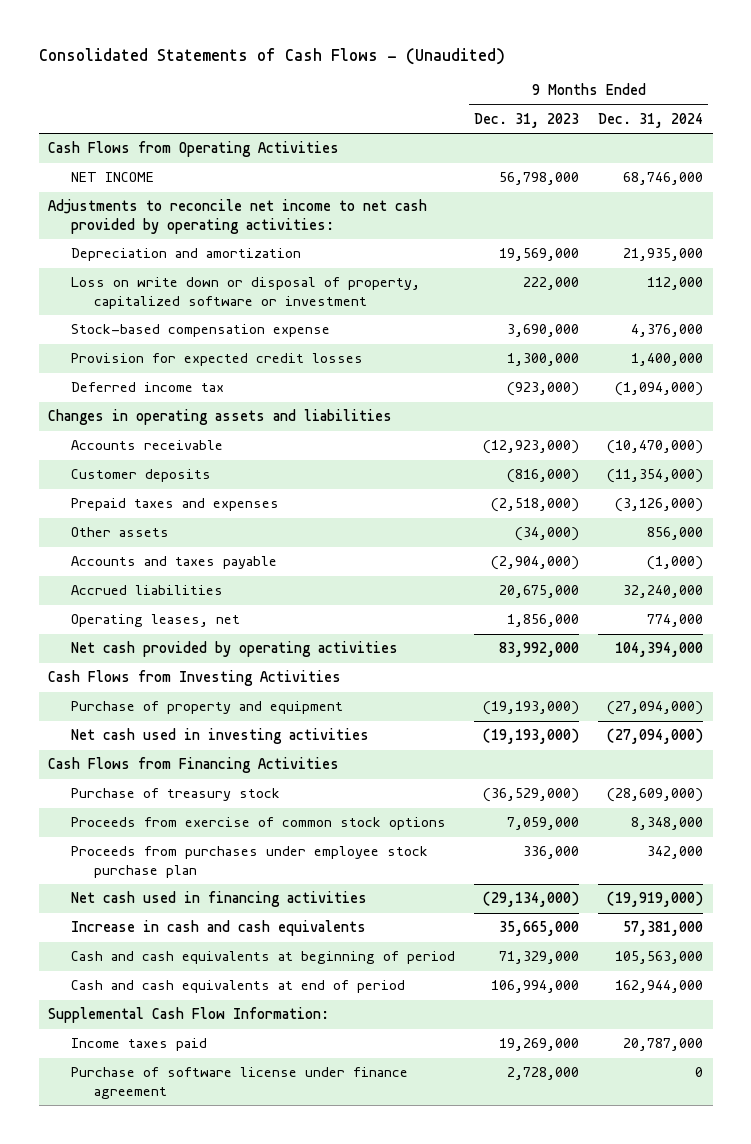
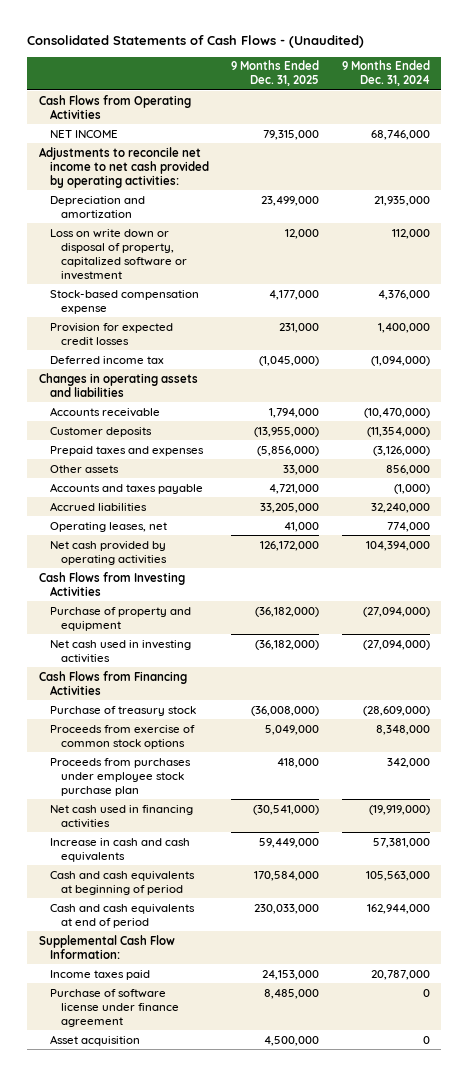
- | 9 Months Ended Dec. 31, 2023 | 9 Months Ended Dec. 31, 2024
+ | 9 Months Ended Dec. 31, 2025 | 9 Months Ended Dec. 31, 2024
+ Asset acquisition | 4,500,000 | 0

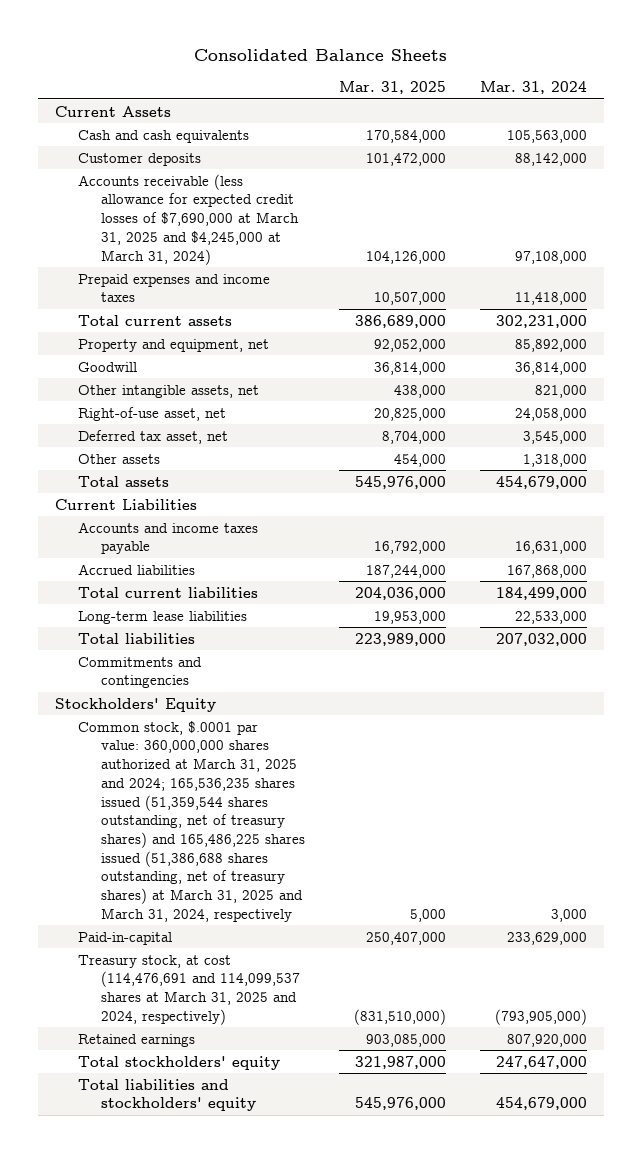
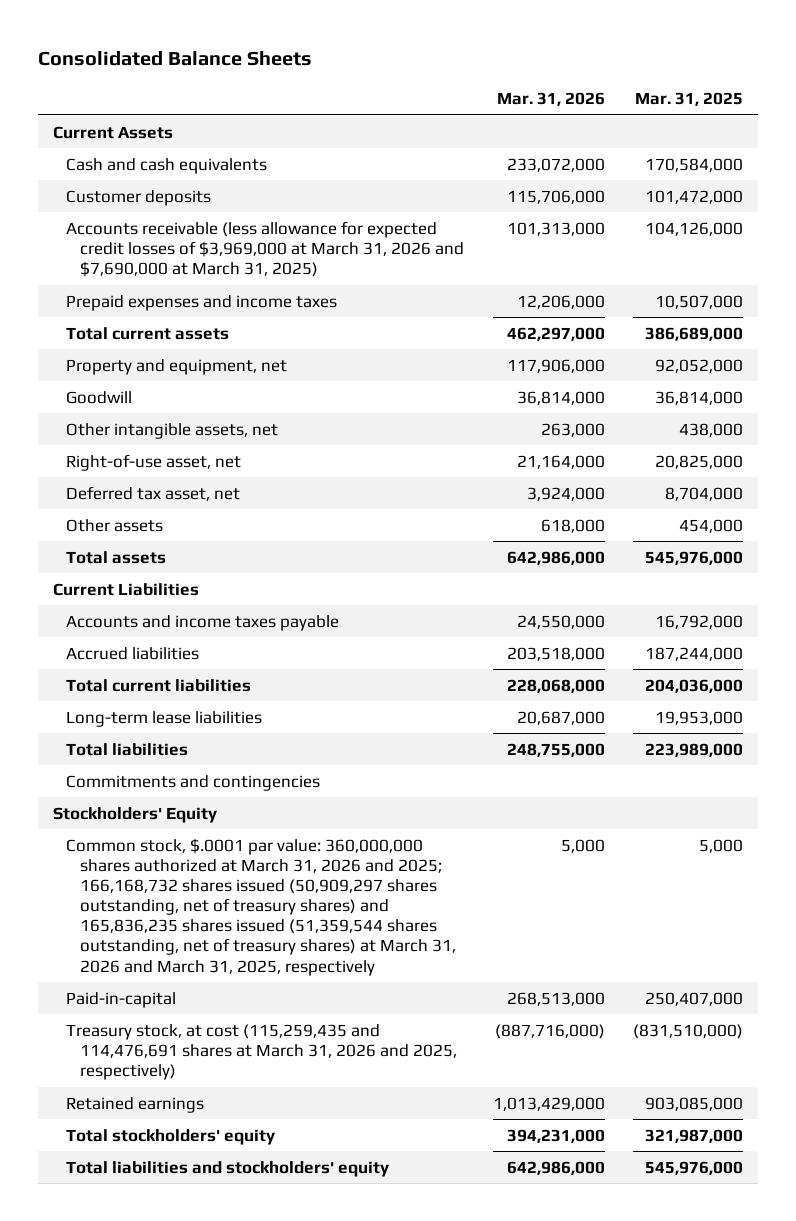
- | Mar. 31, 2025 | Mar. 31, 2024
+ | Mar. 31, 2026 | Mar. 31, 2025
- Accounts receivable (less allowance for expected credit losses of $7,690,000 at March 31, 2025 and $4,245,000 at March 31, 2024) | 104,126,000 | 97,108,000
+ Accounts receivable (less allowance for expected credit losses of $3,969,000 at March 31, 2026 and $7,690,000 at March 31, 2025) | 101,313,000 | 104,126,000
- Common stock, $.0001 par value: 360,000,000 shares authorized at March 31, 2025 and 2024; 165,536,235 shares issued (51,359,544 shares outstanding, net of treasury shares) and 165,486,225 shares issued (51,386,688 shares outstanding, net of treasury shares) at March 31, 2025 and March 31, 2024, respectively | 5,000 | 3,000
+ Common stock, $.0001 par value: 360,000,000 shares authorized at March 31, 2026 and 2025; 166,168,732 shares issued (50,909,297 shares outstanding, net of treasury shares) and 165,836,235 shares issued (51,359,544 shares outstanding, net of treasury shares) at March 31, 2026 and March 31, 2025, respectively | 5,000 | 5,000
- Treasury stock, at cost (114,476,691 and 114,099,537 shares at March 31, 2025 and 2024, respectively) | (831,510,000) | (793,905,000)
+ Treasury stock, at cost (115,259,435 and 114,476,691 shares at March 31, 2026 and 2025, respectively) | (887,716,000) | (831,510,000)

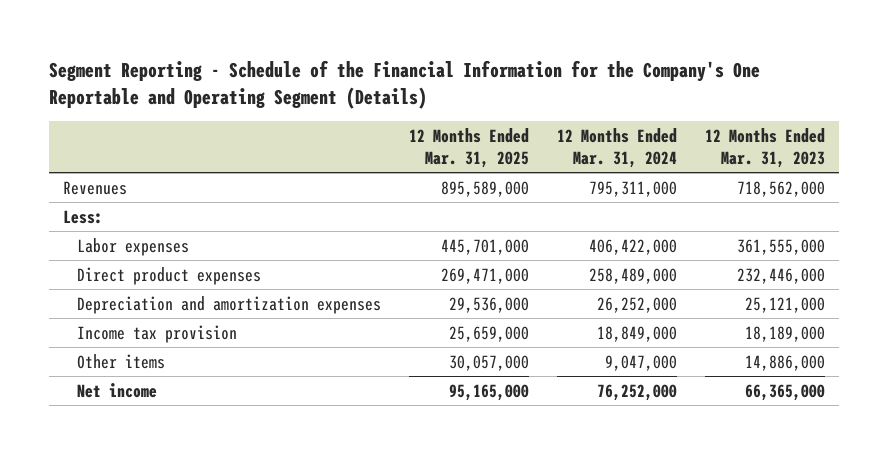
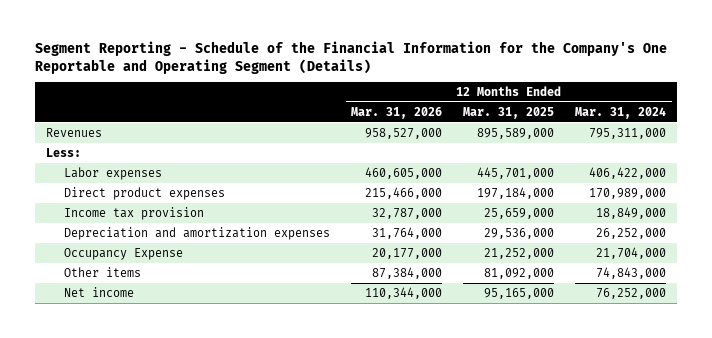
- | 12 Months Ended Mar. 31, 2025 | 12 Months Ended Mar. 31, 2024 | 12 Months Ended Mar. 31, 2023
+ | 12 Months Ended Mar. 31, 2026 | 12 Months Ended Mar. 31, 2025 | 12 Months Ended Mar. 31, 2024
- Direct product expenses | 269,471,000 | 258,489,000 | 232,446,000
+ Direct product expenses | 215,466,000 | 197,184,000 | 170,989,000
- Other items | 30,057,000 | 9,047,000 | 14,886,000
moved down: Depreciation and amortization expenses | 31,764,000 | 29,536,000 | 26,252,000
+ Occupancy Expense | 20,177,000 | 21,252,000 | 21,704,000
+ Other items | 87,384,000 | 81,092,000 | 74,843,000

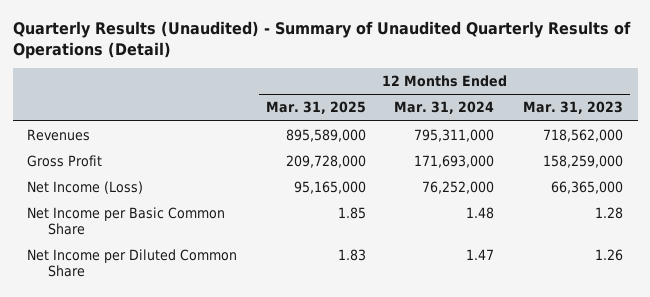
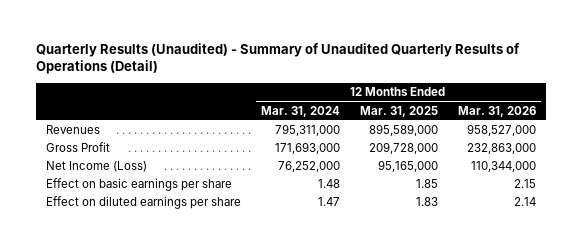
- | 12 Months Ended Mar. 31, 2025 | 12 Months Ended Mar. 31, 2024 | 12 Months Ended Mar. 31, 2023
+ | 12 Months Ended Mar. 31, 2024 | 12 Months Ended Mar. 31, 2025 | 12 Months Ended Mar. 31, 2026
- Net Income per Basic Common Share | 1.85 | 1.48 | 1.28
- Net Income per Diluted Common Share | 1.83 | 1.47 | 1.26
+ Effect on basic earnings per share | 1.48 | 1.85 | 2.15
+ Effect on diluted earnings per share | 1.47 | 1.83 | 2.14

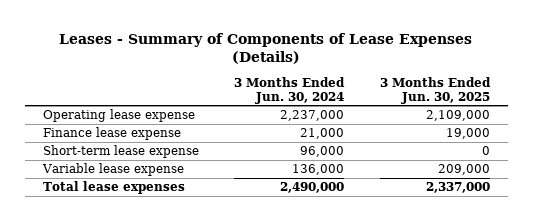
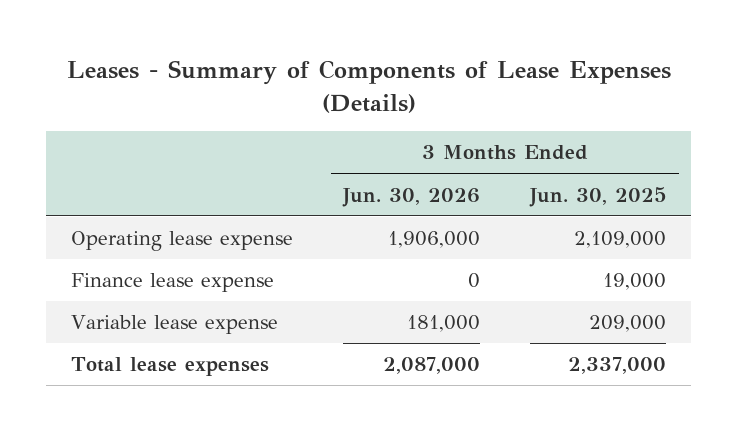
- | 3 Months Ended Jun. 30, 2024 | 3 Months Ended Jun. 30, 2025
+ | 3 Months Ended Jun. 30, 2026 | 3 Months Ended Jun. 30, 2025
- Short-term lease expense | 96,000 | 0

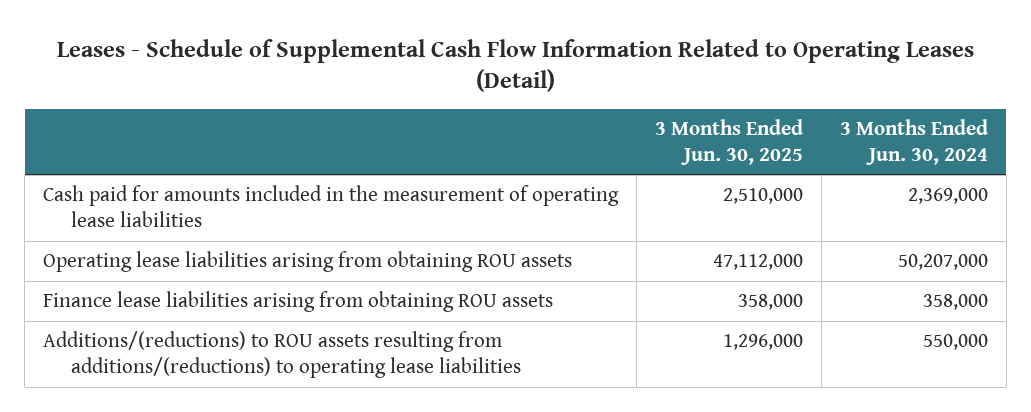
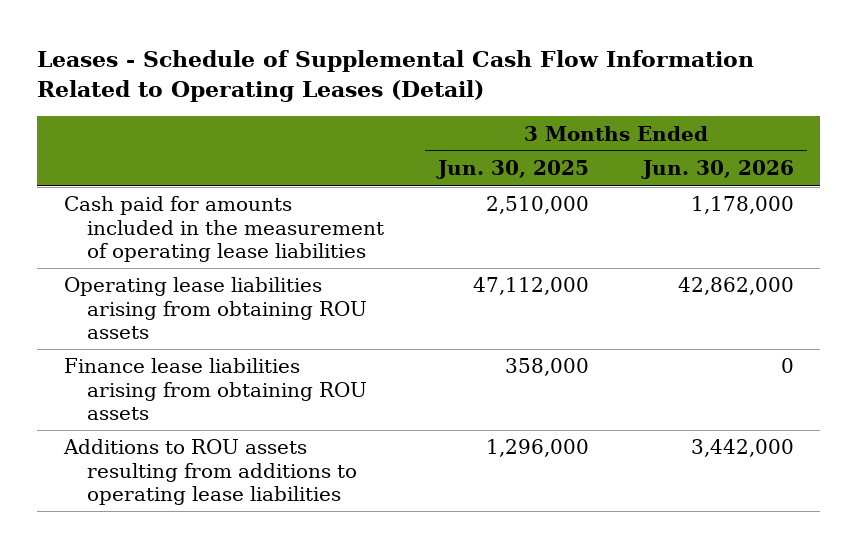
- | 3 Months Ended Jun. 30, 2025 | 3 Months Ended Jun. 30, 2024
+ | 3 Months Ended Jun. 30, 2025 | 3 Months Ended Jun. 30, 2026
- Additions/(reductions) to ROU assets resulting from additions/(reductions) to operating lease liabilities | 1,296,000 | 550,000
+ Additions to ROU assets resulting from additions to operating lease liabilities | 1,296,000 | 3,442,000

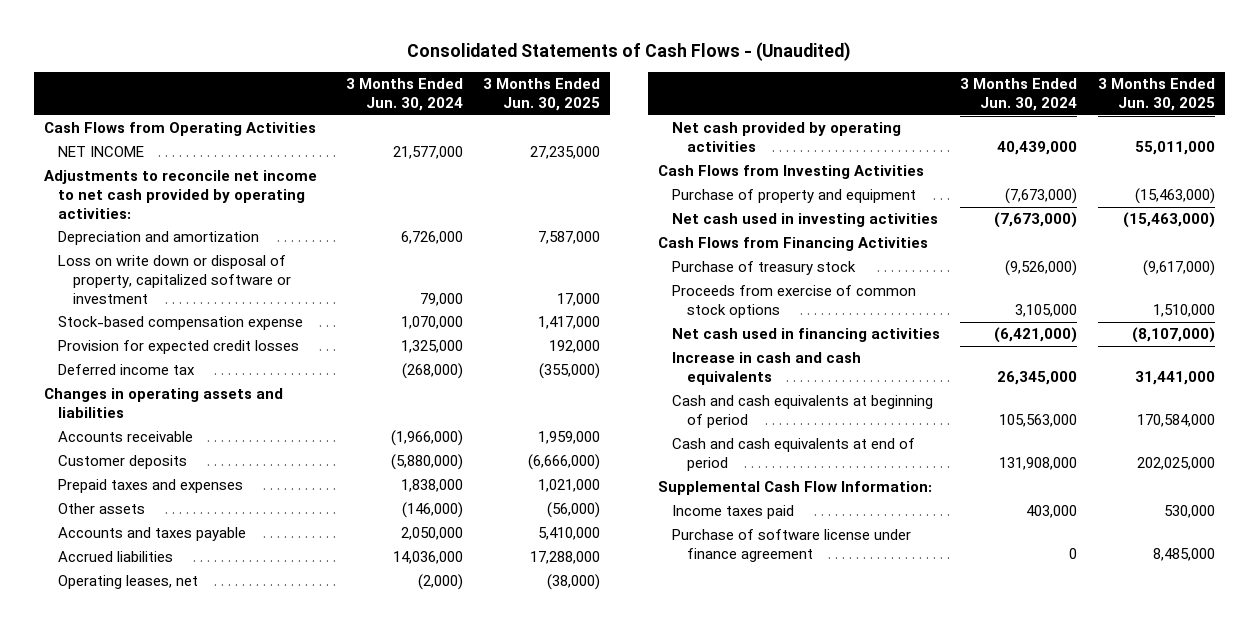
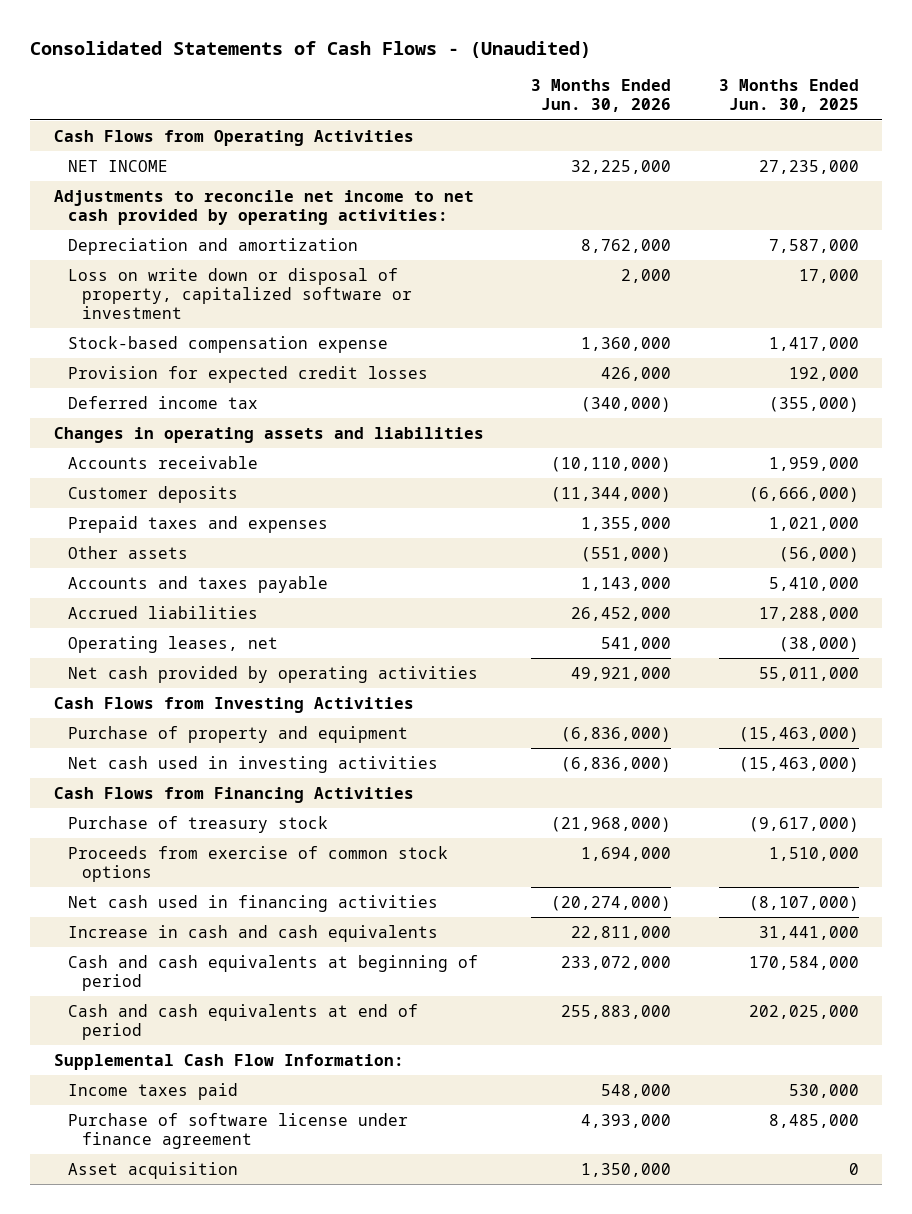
- | 3 Months Ended Jun. 30, 2024 | 3 Months Ended Jun. 30, 2025
+ | 3 Months Ended Jun. 30, 2026 | 3 Months Ended Jun. 30, 2025
+ Asset acquisition | 1,350,000 | 0

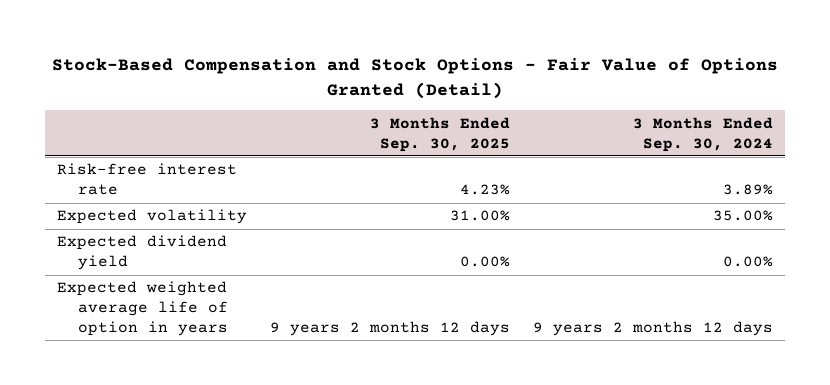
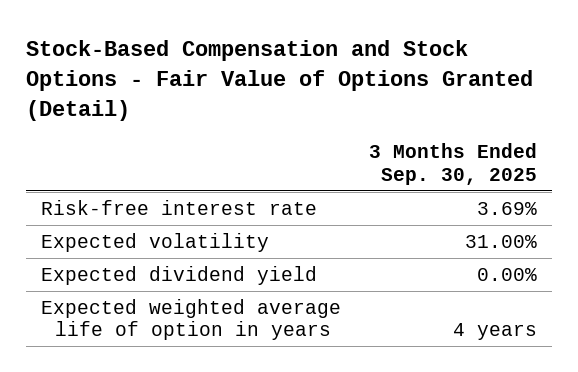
- | 3 Months Ended Sep. 30, 2025 | 3 Months Ended Sep. 30, 2024
+ | 3 Months Ended Sep. 30, 2025
- Risk-free interest rate | 4.23% | 3.89%
+ Risk-free interest rate | 3.69%
- Expected weighted average life of option in years | 9 years 2 months 12 days | 9 years 2 months 12 days
+ Expected weighted average life of option in years | 4 years

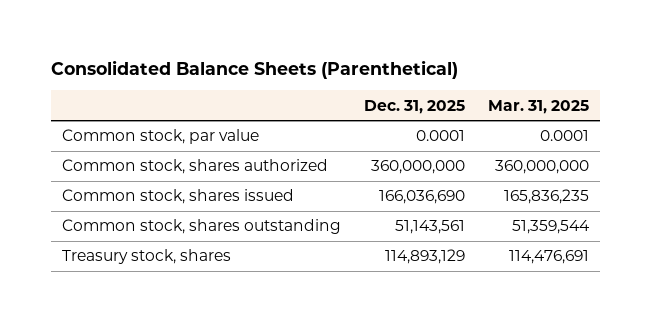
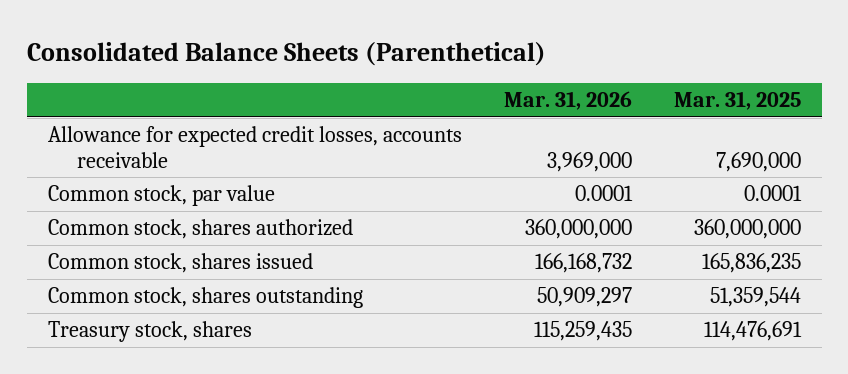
- | Dec. 31, 2025 | Mar. 31, 2025
+ | Mar. 31, 2026 | Mar. 31, 2025
+ Allowance for expected credit losses, accounts receivable | 3,969,000 | 7,690,000

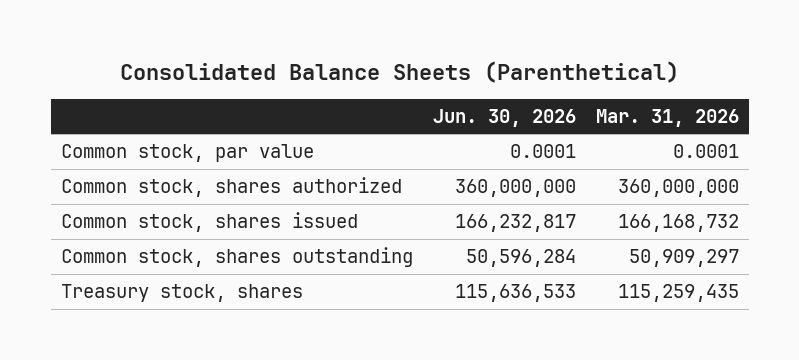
- | Mar. 31, 2026 | Mar. 31, 2025
+ | Jun. 30, 2026 | Mar. 31, 2026
- Allowance for expected credit losses, accounts receivable | 3,969,000 | 7,690,000

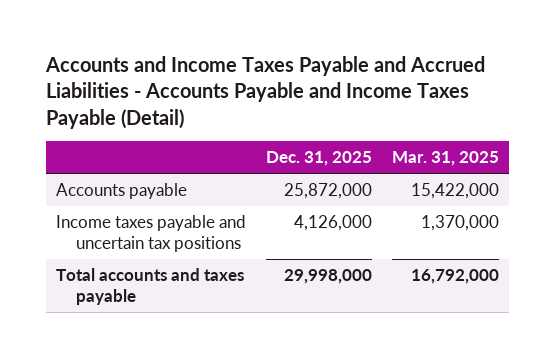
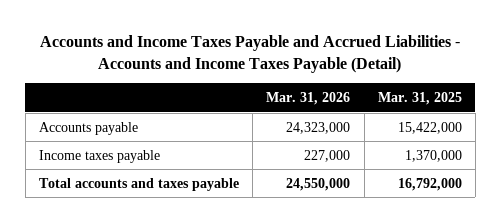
- Accounts and Income Taxes Payable and Accrued Liabilities - Accounts Payable and Income Taxes Payable (Detail)
+ Accounts and Income Taxes Payable and Accrued Liabilities - Accounts and Income Taxes Payable (Detail)
- | Dec. 31, 2025 | Mar. 31, 2025
+ | Mar. 31, 2026 | Mar. 31, 2025
- Income taxes payable and uncertain tax positions | 4,126,000 | 1,370,000
+ Income taxes payable | 227,000 | 1,370,000

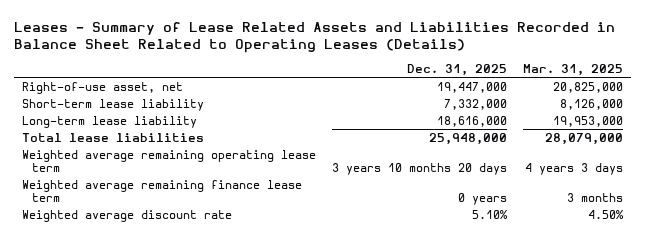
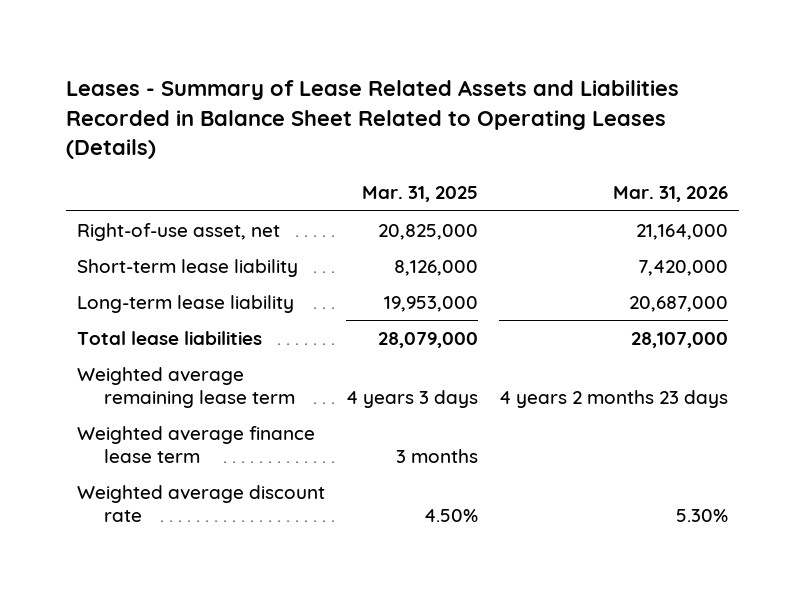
- | Dec. 31, 2025 | Mar. 31, 2025
+ | Mar. 31, 2025 | Mar. 31, 2026
- Weighted average remaining operating lease term | 3 years 10 months 20 days | 4 years 3 days
- Weighted average remaining finance lease term | 0 years | 3 months
+ Weighted average remaining lease term | 4 years 3 days | 4 years 2 months 23 days
+ Weighted average finance lease term | 3 months |

